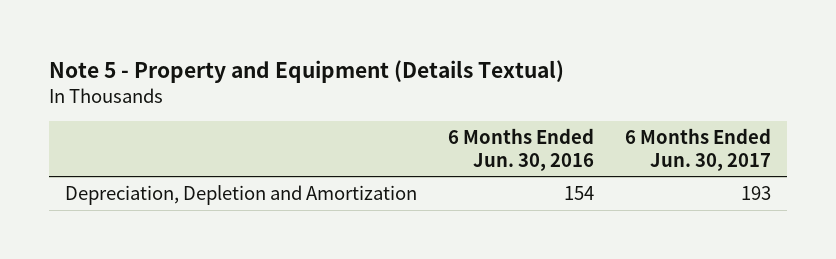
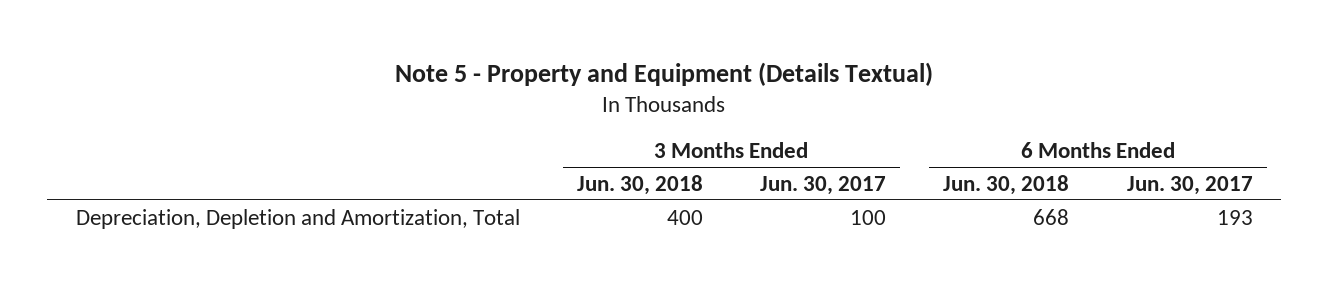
- | 6 Months Ended Jun. 30, 2016 | 6 Months Ended Jun. 30, 2017
+ | 3 Months Ended Jun. 30, 2018 | 3 Months Ended Jun. 30, 2017 | 6 Months Ended Jun. 30, 2018 | 6 Months Ended Jun. 30, 2017
- Depreciation, Depletion and Amortization | 154 | 193
+ Depreciation, Depletion and Amortization, Total | 400 | 100 | 668 | 193

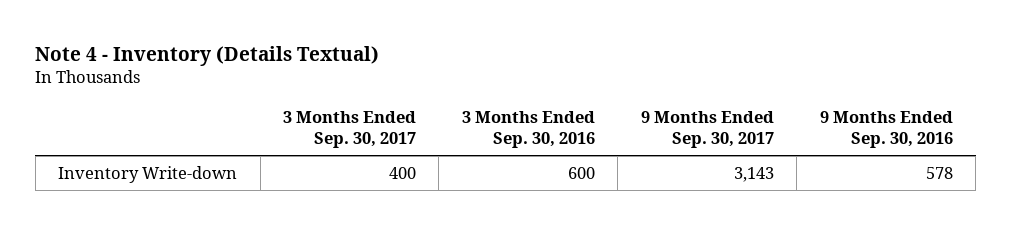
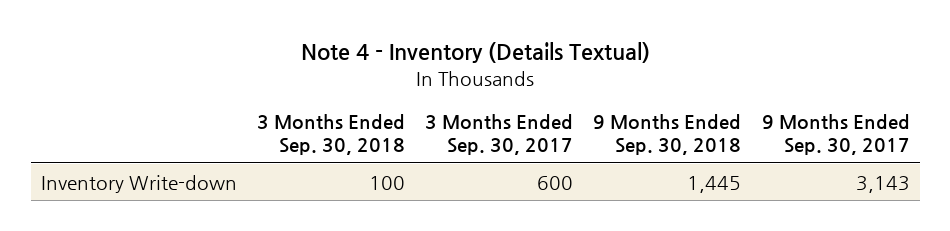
- | 3 Months Ended Sep. 30, 2017 | 3 Months Ended Sep. 30, 2016 | 9 Months Ended Sep. 30, 2017 | 9 Months Ended Sep. 30, 2016
+ | 3 Months Ended Sep. 30, 2018 | 3 Months Ended Sep. 30, 2017 | 9 Months Ended Sep. 30, 2018 | 9 Months Ended Sep. 30, 2017
- Inventory Write-down | 400 | 600 | 3,143 | 578
+ Inventory Write-down | 100 | 600 | 1,445 | 3,143

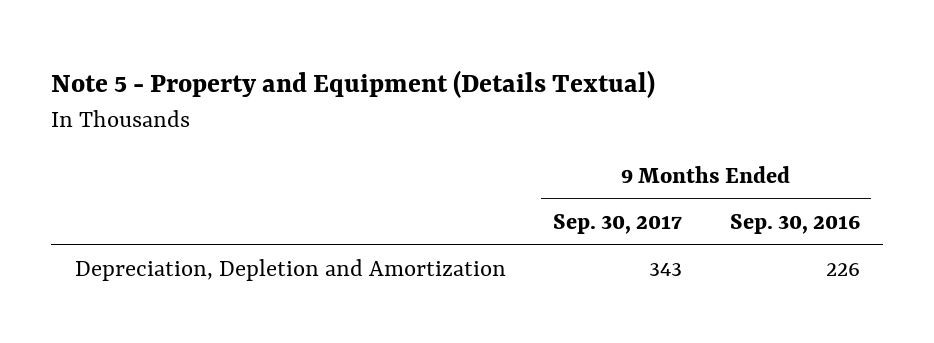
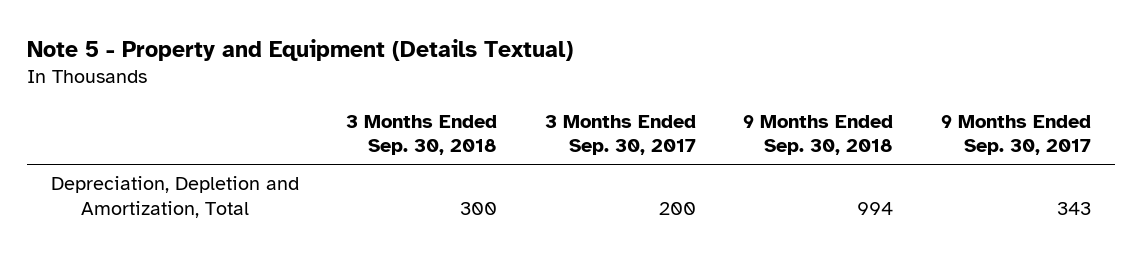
- | 9 Months Ended Sep. 30, 2017 | 9 Months Ended Sep. 30, 2016
+ | 3 Months Ended Sep. 30, 2018 | 3 Months Ended Sep. 30, 2017 | 9 Months Ended Sep. 30, 2018 | 9 Months Ended Sep. 30, 2017
- Depreciation, Depletion and Amortization | 343 | 226
+ Depreciation, Depletion and Amortization, Total | 300 | 200 | 994 | 343

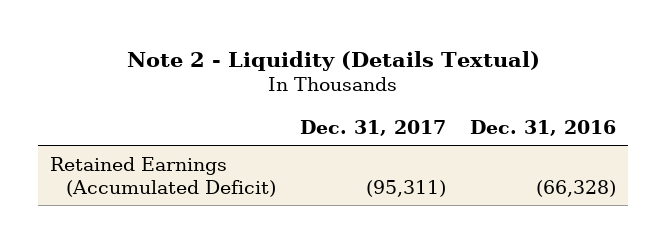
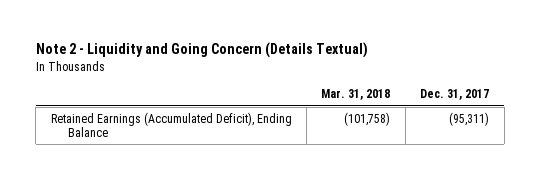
- Note 2 - Liquidity (Details Textual)
+ Note 2 - Liquidity and Going Concern (Details Textual)
- | Dec. 31, 2017 | Dec. 31, 2016
+ | Mar. 31, 2018 | Dec. 31, 2017
- Retained Earnings (Accumulated Deficit) | (95,311) | (66,328)
+ Retained Earnings (Accumulated Deficit), Ending Balance | (101,758) | (95,311)

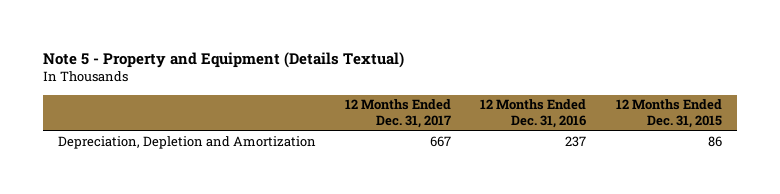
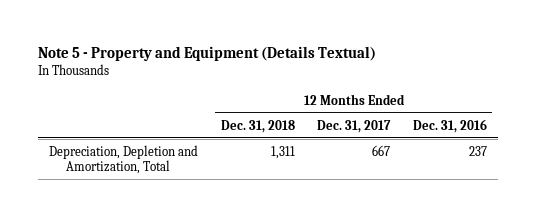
- | 12 Months Ended Dec. 31, 2017 | 12 Months Ended Dec. 31, 2016 | 12 Months Ended Dec. 31, 2015
+ | 12 Months Ended Dec. 31, 2018 | 12 Months Ended Dec. 31, 2017 | 12 Months Ended Dec. 31, 2016
- Depreciation, Depletion and Amortization | 667 | 237 | 86
+ Depreciation, Depletion and Amortization, Total | 1,311 | 667 | 237

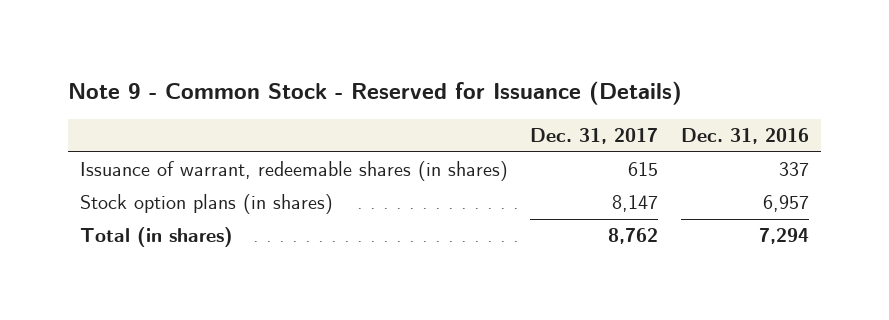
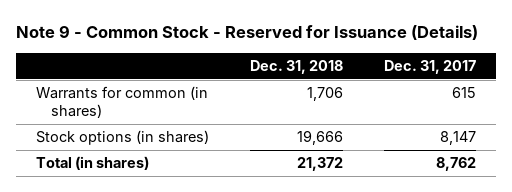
- | Dec. 31, 2017 | Dec. 31, 2016
+ | Dec. 31, 2018 | Dec. 31, 2017
- Issuance of warrant, redeemable shares (in shares) | 615 | 337
- Stock option plans (in shares) | 8,147 | 6,957
+ Warrants for common (in shares) | 1,706 | 615
+ Stock options (in shares) | 19,666 | 8,147

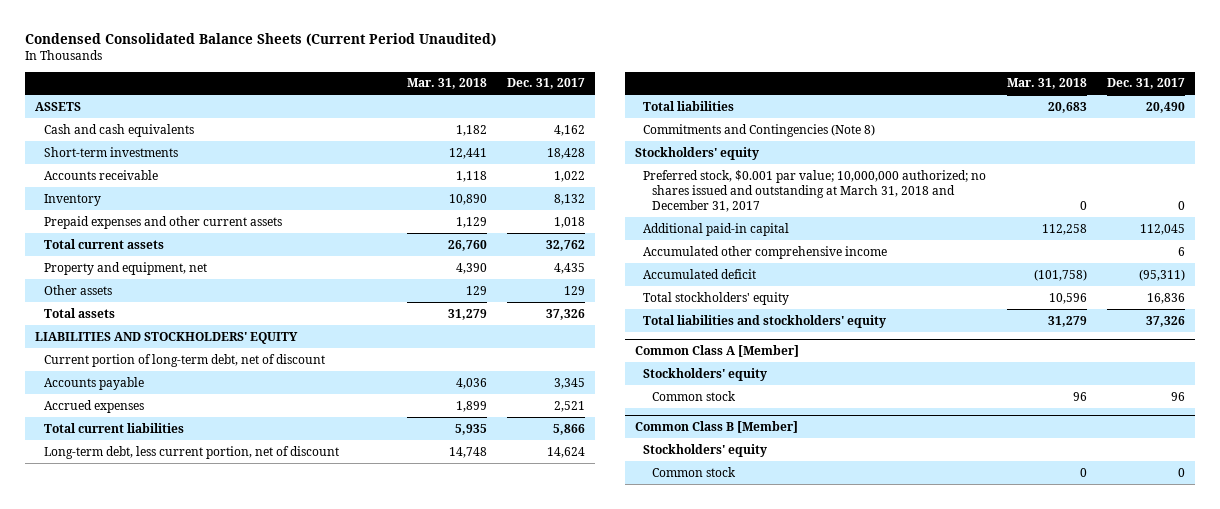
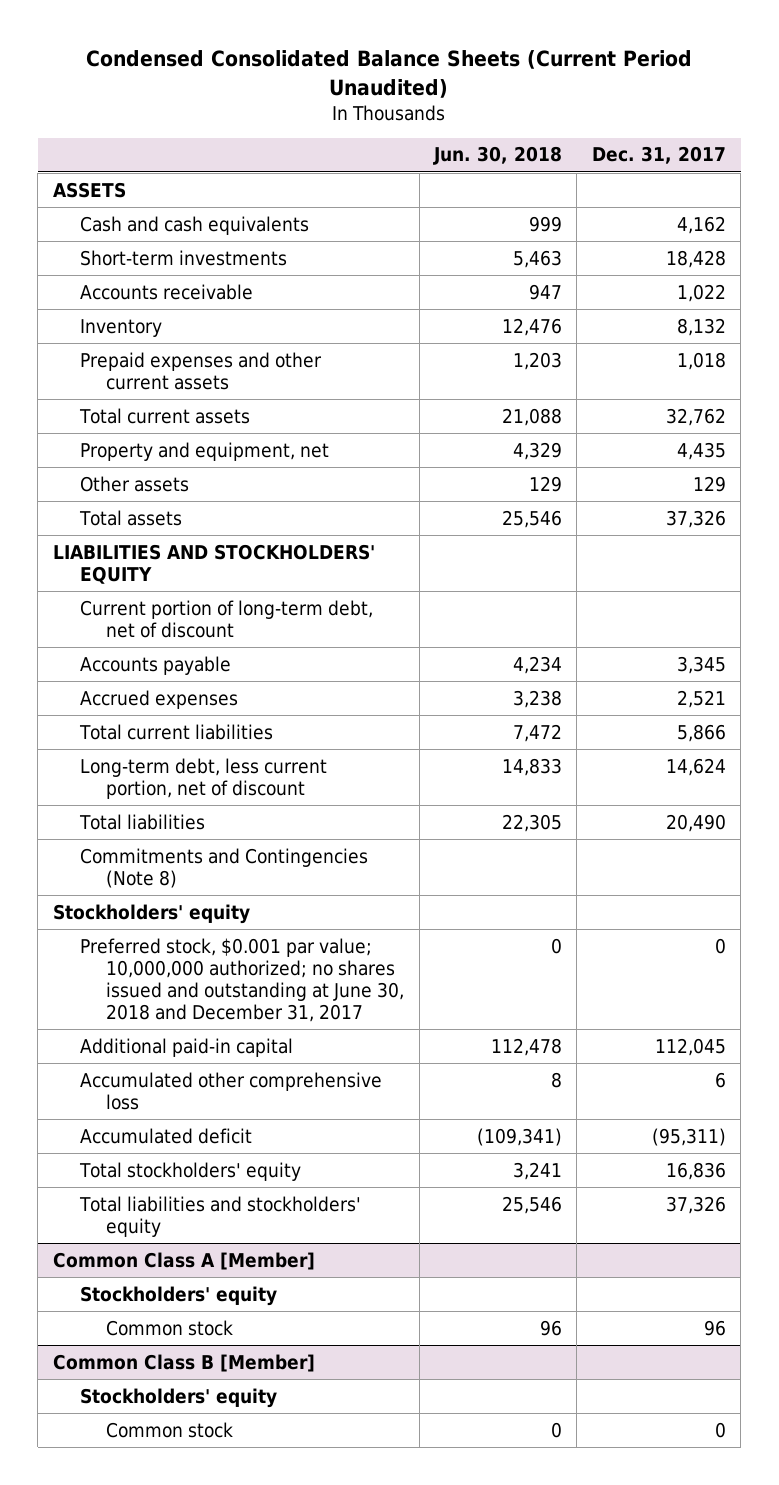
- | Mar. 31, 2018 | Dec. 31, 2017
+ | Jun. 30, 2018 | Dec. 31, 2017
- Preferred stock, $0.001 par value; 10,000,000 authorized; no shares issued and outstanding at March 31, 2018 and December 31, 2017 | 0 | 0
+ Preferred stock, $0.001 par value; 10,000,000 authorized; no shares issued and outstanding at June 30, 2018 and December 31, 2017 | 0 | 0
- Accumulated other comprehensive income | | 6
+ Accumulated other comprehensive loss | 8 | 6

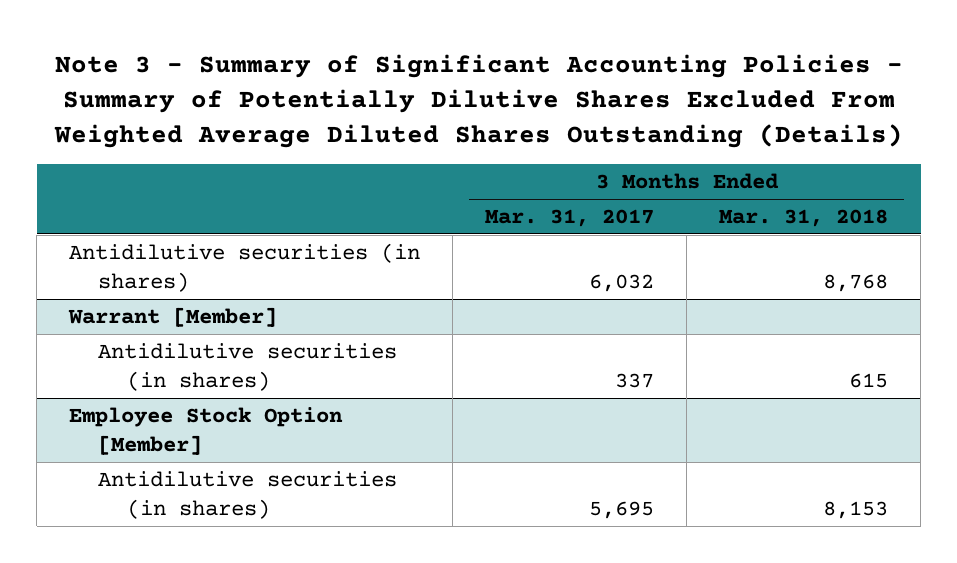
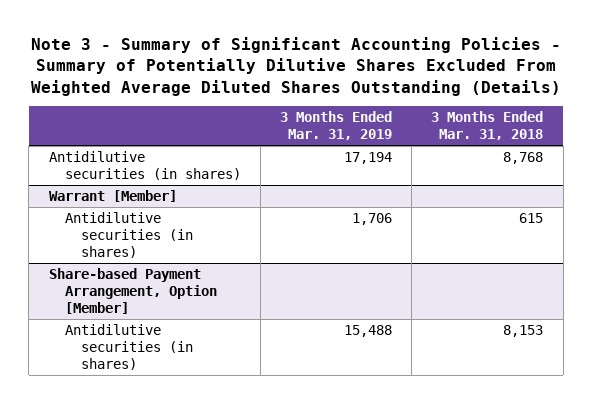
- | 3 Months Ended Mar. 31, 2017 | 3 Months Ended Mar. 31, 2018
+ | 3 Months Ended Mar. 31, 2019 | 3 Months Ended Mar. 31, 2018
- Employee Stock Option [Member]
+ Share-based Payment Arrangement, Option [Member]

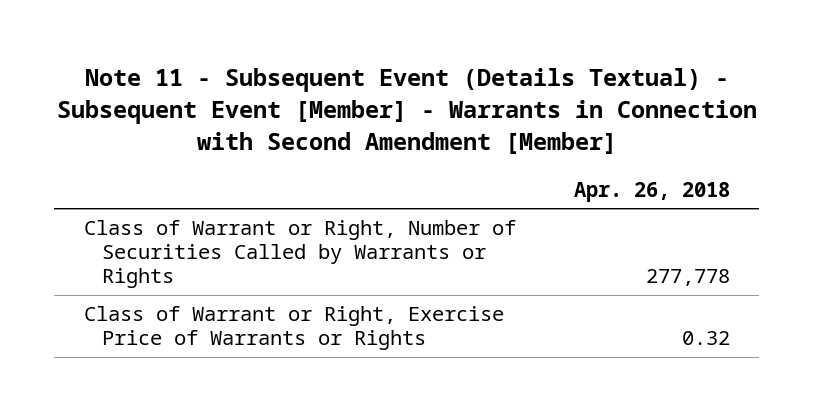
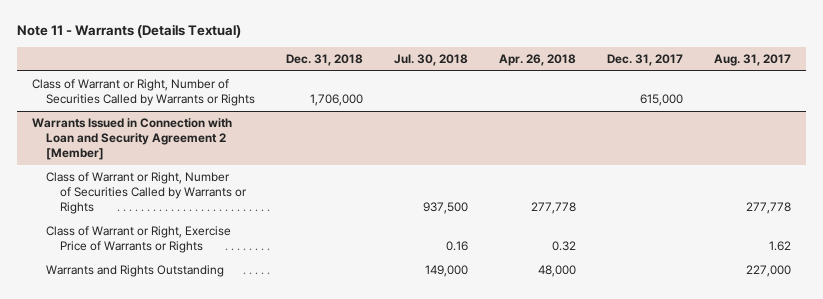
- Note 11 - Subsequent Event (Details Textual) - Subsequent Event [Member] - Warrants in Connection with Second Amendment [Member]
+ Note 11 - Warrants (Details Textual)
- | Apr. 26, 2018
+ | Dec. 31, 2018 | Jul. 30, 2018 | Apr. 26, 2018 | Dec. 31, 2017 | Aug. 31, 2017
+ Class of Warrant or Right, Number of Securities Called by Warrants or Rights | 1,706,000 | | | 615,000 |
+ Warrants Issued in Connection with Loan and Security Agreement 2 [Member]
+ Warrants and Rights Outstanding | | 149,000 | 48,000 | | 227,000

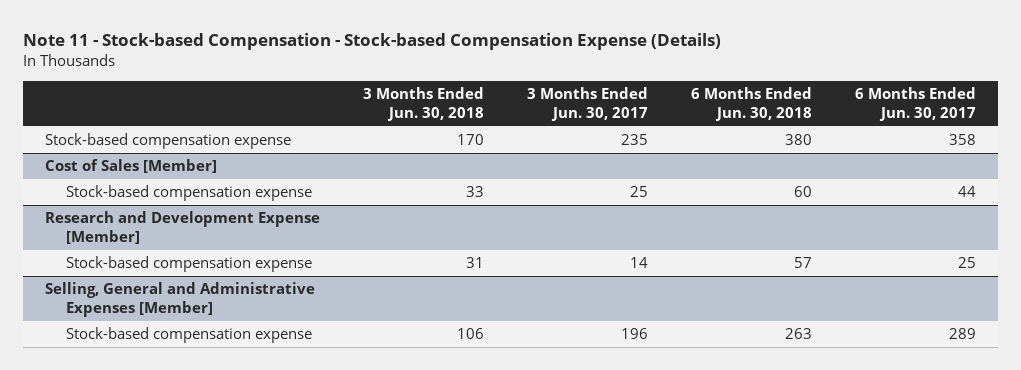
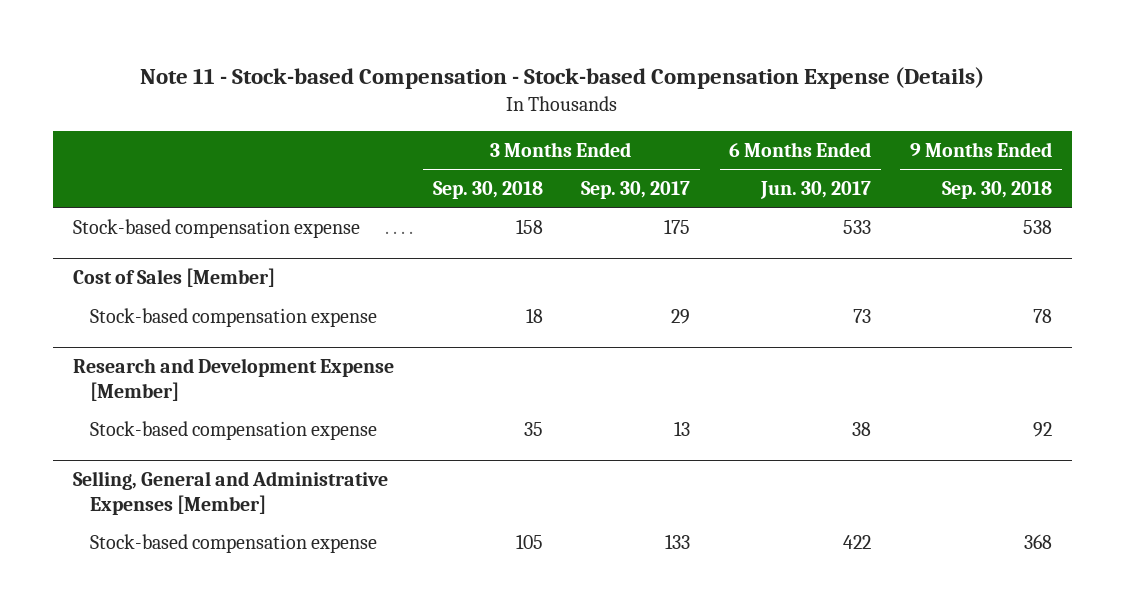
- | 3 Months Ended Jun. 30, 2018 | 3 Months Ended Jun. 30, 2017 | 6 Months Ended Jun. 30, 2018 | 6 Months Ended Jun. 30, 2017
+ | 3 Months Ended Sep. 30, 2018 | 3 Months Ended Sep. 30, 2017 | 6 Months Ended Jun. 30, 2017 | 9 Months Ended Sep. 30, 2018
- Stock-based compensation expense | 170 | 235 | 380 | 358
+ Stock-based compensation expense | 158 | 175 | 533 | 538
@ Cost of Sales [Member]
- Stock-based compensation expense | 33 | 25 | 60 | 44
+ Stock-based compensation expense | 18 | 29 | 73 | 78
@ Research and Development Expense [Member]
- Stock-based compensation expense | 31 | 14 | 57 | 25
+ Stock-based compensation expense | 35 | 13 | 38 | 92
@ Selling, General and Administrative Expenses [Member]
- Stock-based compensation expense | 106 | 196 | 263 | 289
+ Stock-based compensation expense | 105 | 133 | 422 | 368

